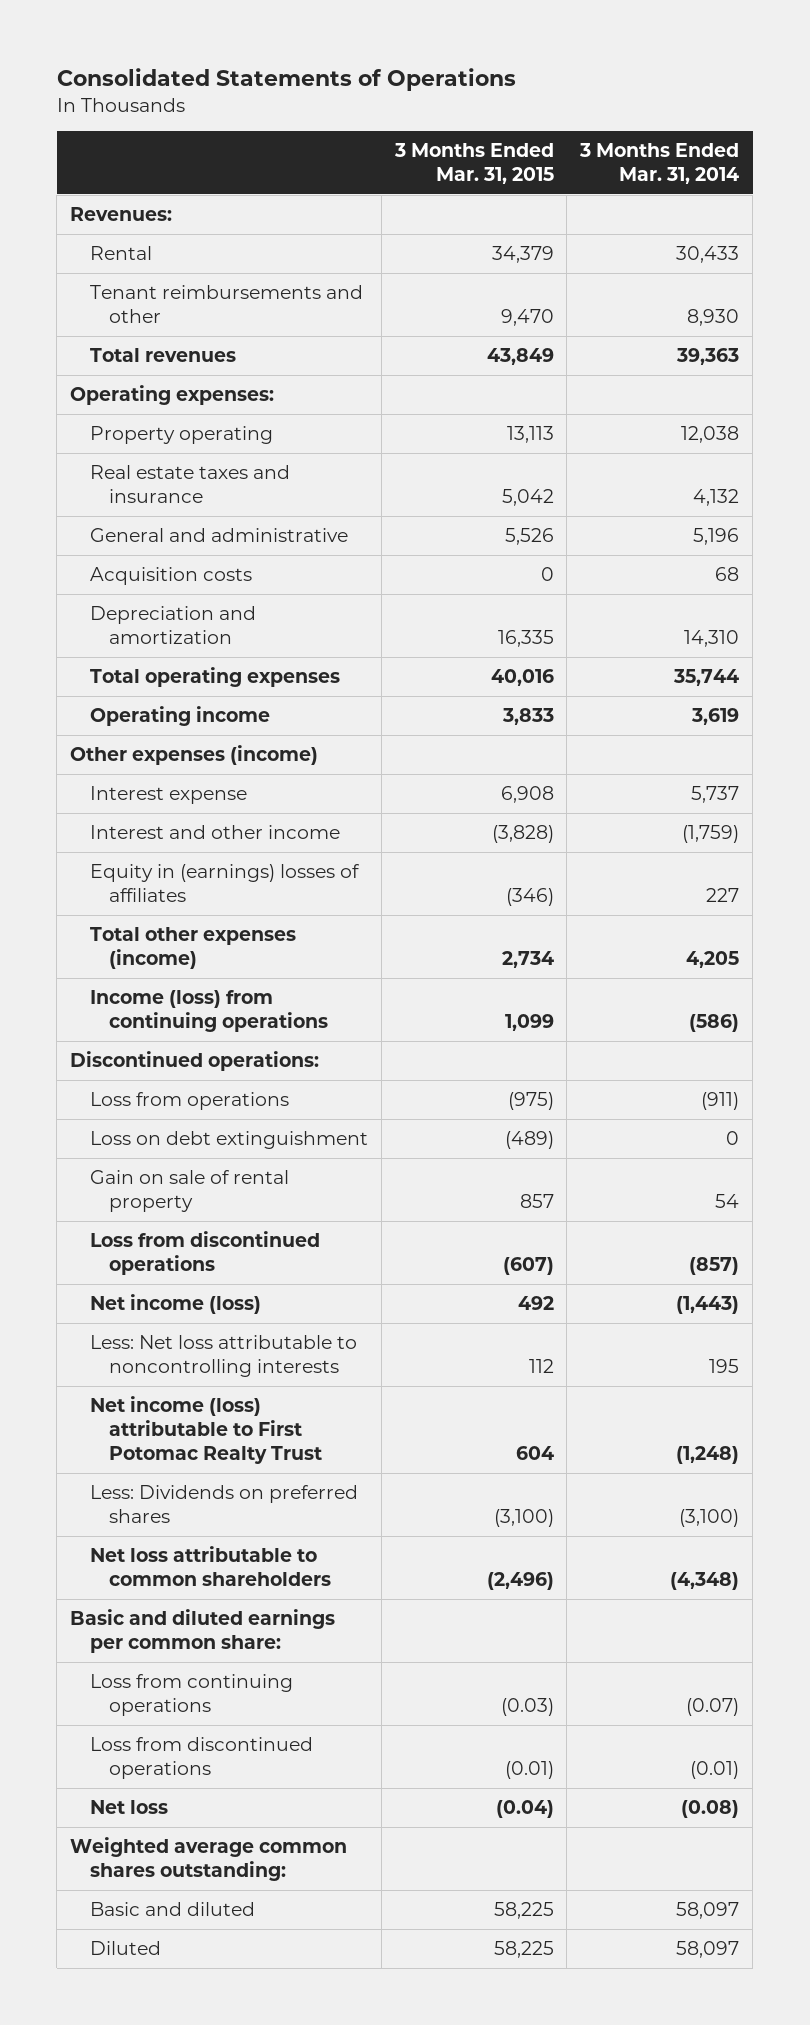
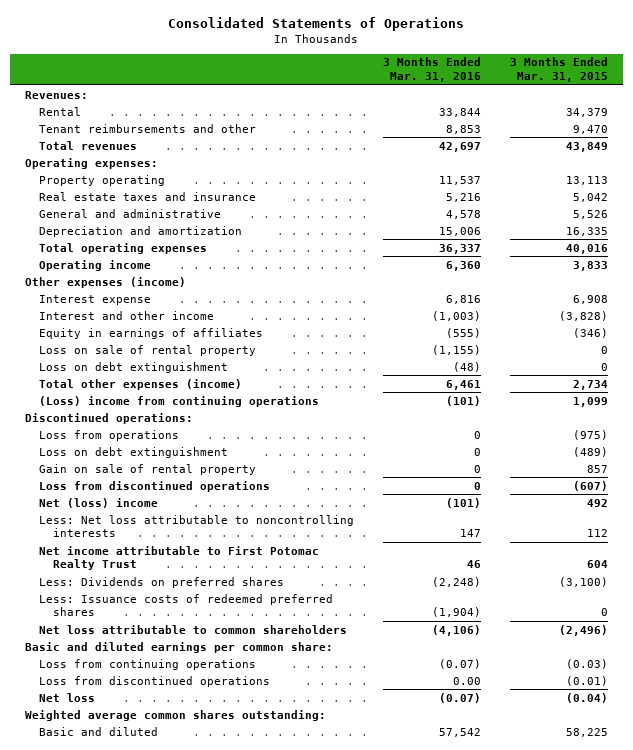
- | 3 Months Ended Mar. 31, 2015 | 3 Months Ended Mar. 31, 2014
+ | 3 Months Ended Mar. 31, 2016 | 3 Months Ended Mar. 31, 2015
- Acquisition costs | 0 | 68
- Equity in (earnings) losses of affiliates | (346) | 227
+ Equity in earnings of affiliates | (555) | (346)
+ Loss on sale of rental property | (1,155) | 0
+ Loss on debt extinguishment | (48) | 0
- Income (loss) from continuing operations | 1,099 | (586)
+ (Loss) income from continuing operations | (101) | 1,099
- Net income (loss) | 492 | (1,443)
+ Net (loss) income | (101) | 492
- Net income (loss) attributable to First Potomac Realty Trust | 604 | (1,248)
+ Net income attributable to First Potomac Realty Trust | 46 | 604
+ Less: Issuance costs of redeemed preferred shares | (1,904) | 0
- Diluted | 58,225 | 58,097

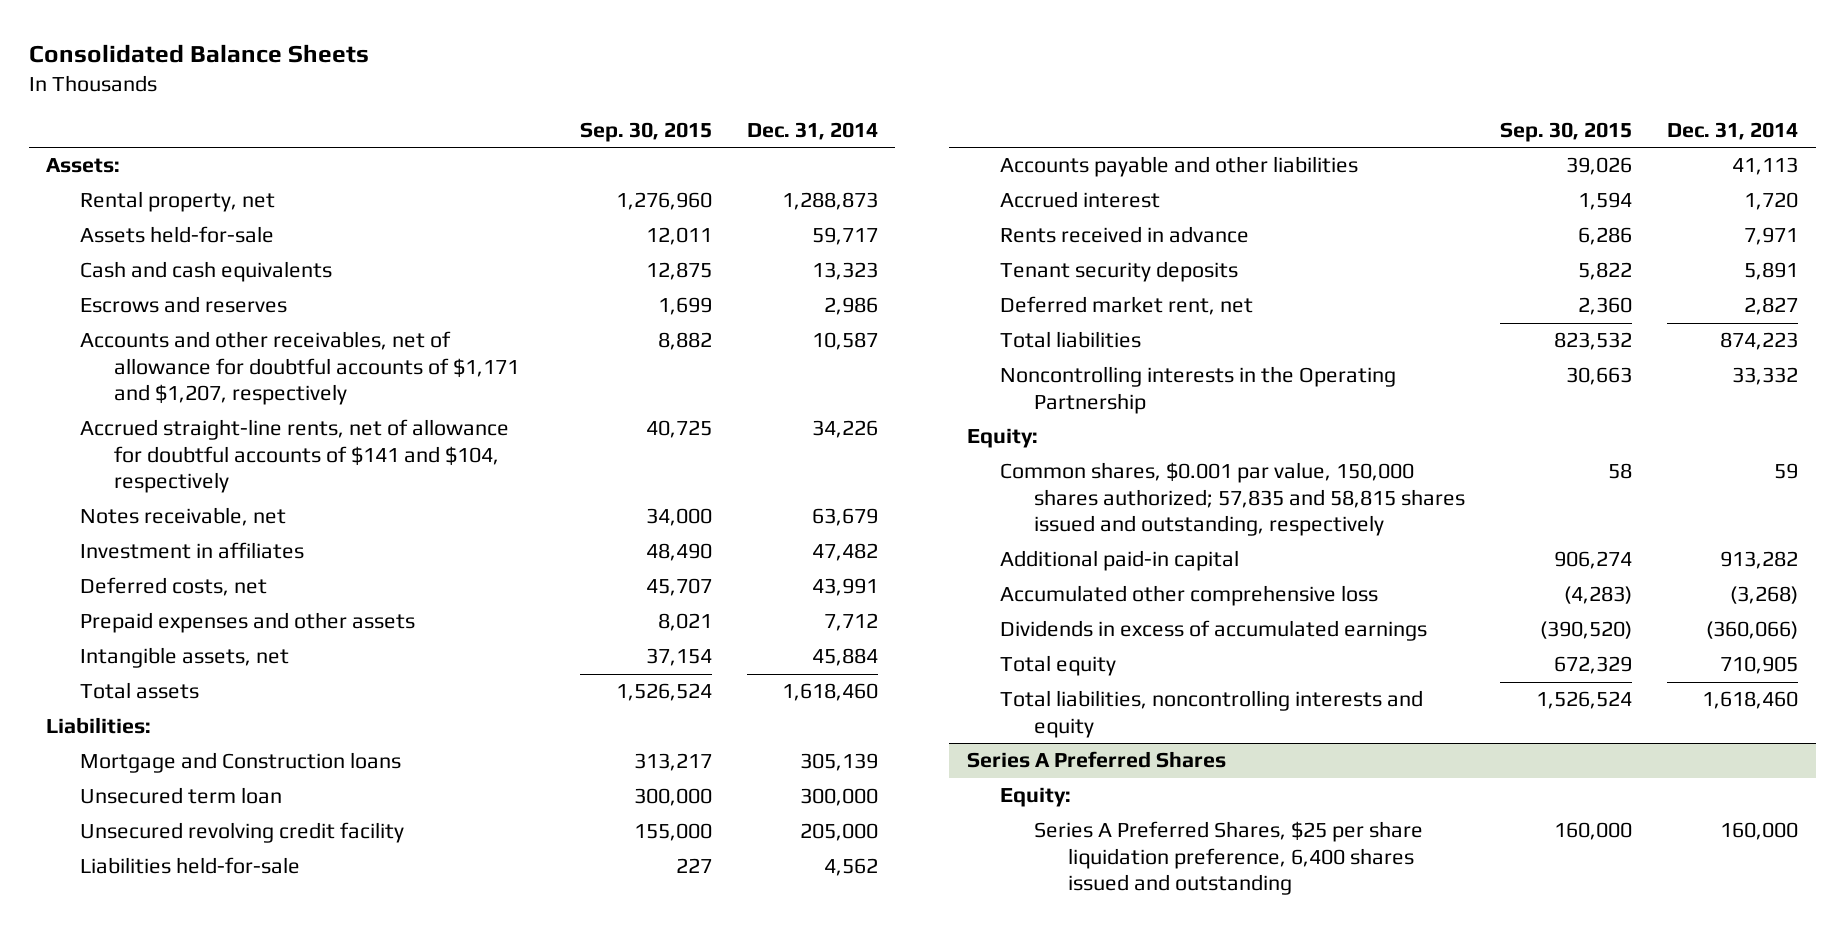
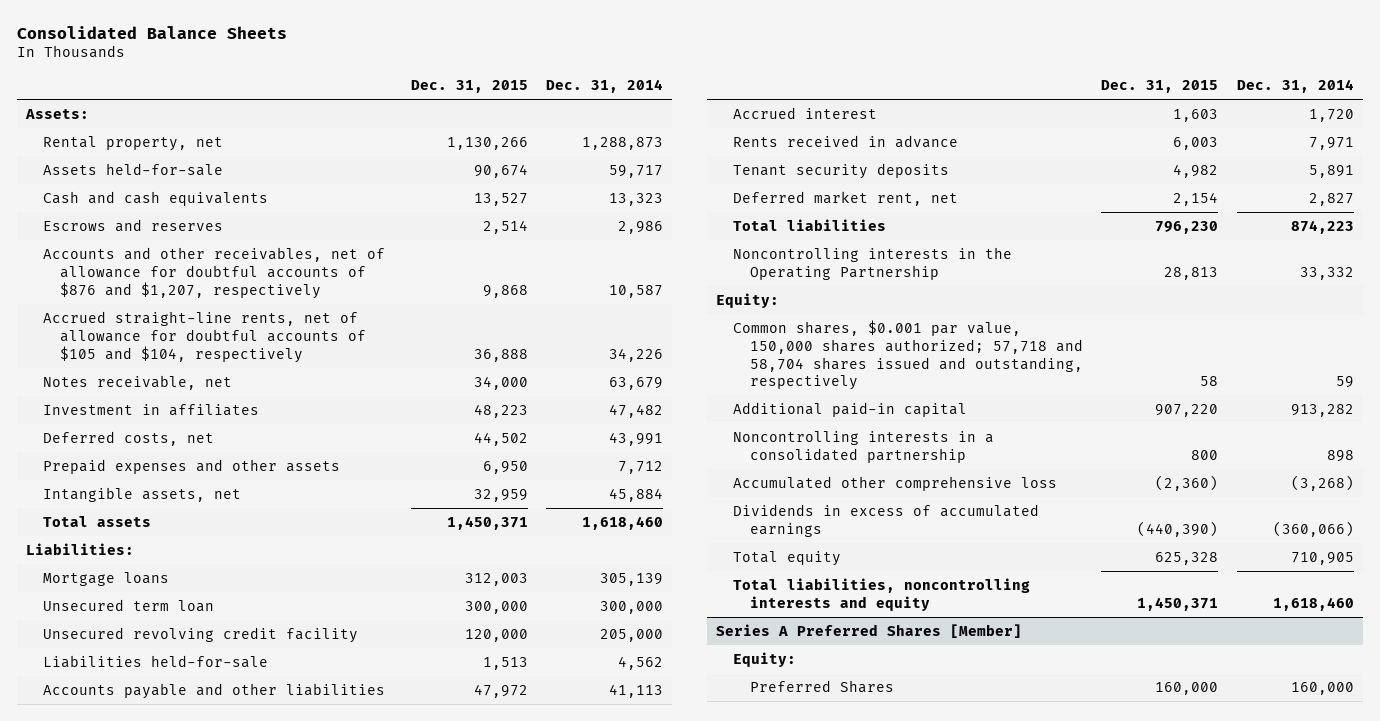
- | Sep. 30, 2015 | Dec. 31, 2014
+ | Dec. 31, 2015 | Dec. 31, 2014
- Accounts and other receivables, net of allowance for doubtful accounts of $1,171 and $1,207, respectively | 8,882 | 10,587
- Accrued straight-line rents, net of allowance for doubtful accounts of $141 and $104, respectively | 40,725 | 34,226
+ Accounts and other receivables, net of allowance for doubtful accounts of $876 and $1,207, respectively | 9,868 | 10,587
+ Accrued straight-line rents, net of allowance for doubtful accounts of $105 and $104, respectively | 36,888 | 34,226
- Mortgage and Construction loans | 313,217 | 305,139
+ Mortgage loans | 312,003 | 305,139
- Common shares, $0.001 par value, 150,000 shares authorized; 57,835 and 58,815 shares issued and outstanding, respectively | 58 | 59
+ Common shares, $0.001 par value, 150,000 shares authorized; 57,718 and 58,704 shares issued and outstanding, respectively | 58 | 59
+ Noncontrolling interests in a consolidated partnership | 800 | 898
- Series A Preferred Shares
+ Series A Preferred Shares [Member]
- Series A Preferred Shares, $25 per share liquidation preference, 6,400 shares issued and outstanding | 160,000 | 160,000
+ Preferred Shares | 160,000 | 160,000

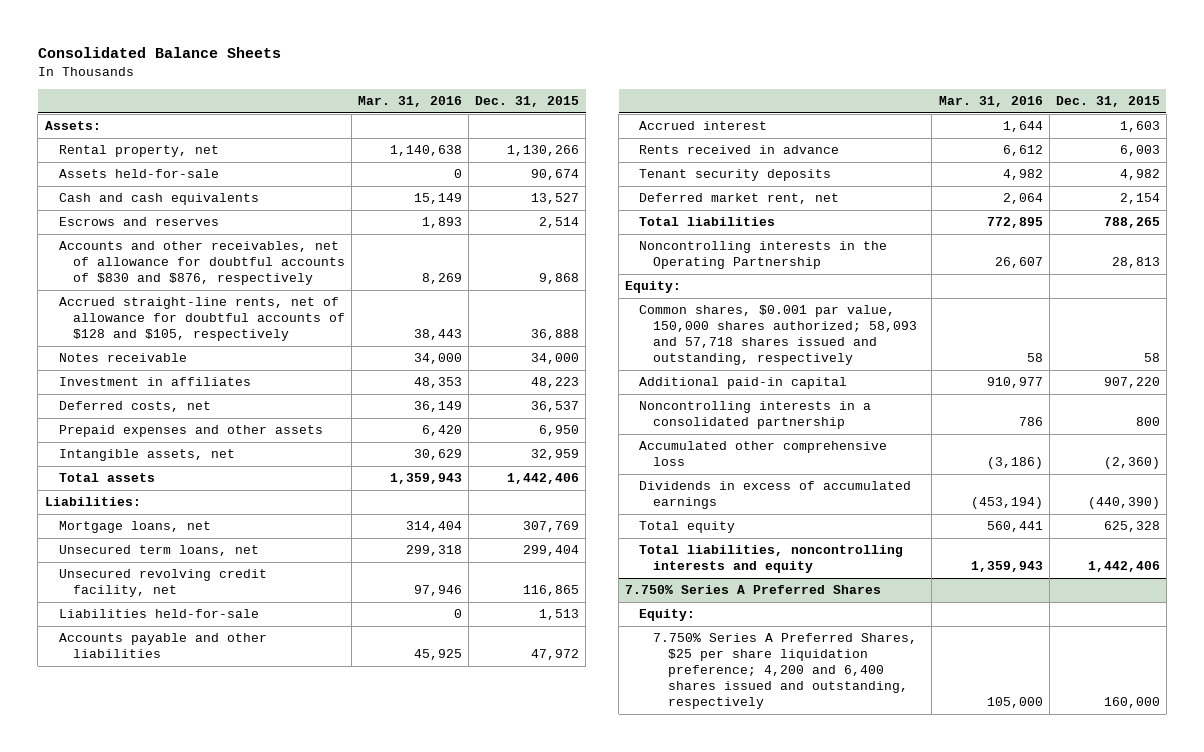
- | Dec. 31, 2015 | Dec. 31, 2014
+ | Mar. 31, 2016 | Dec. 31, 2015
- Accounts and other receivables, net of allowance for doubtful accounts of $876 and $1,207, respectively | 9,868 | 10,587
- Accrued straight-line rents, net of allowance for doubtful accounts of $105 and $104, respectively | 36,888 | 34,226
- Notes receivable, net | 34,000 | 63,679
+ Accounts and other receivables, net of allowance for doubtful accounts of $830 and $876, respectively | 8,269 | 9,868
+ Accrued straight-line rents, net of allowance for doubtful accounts of $128 and $105, respectively | 38,443 | 36,888
+ Notes receivable | 34,000 | 34,000
- Deferred costs, net | 44,502 | 43,991
+ Deferred costs, net | 36,149 | 36,537
- Total assets | 1,450,371 | 1,618,460
+ Total assets | 1,359,943 | 1,442,406
- Mortgage loans | 312,003 | 305,139
- Unsecured term loan | 300,000 | 300,000
- Unsecured revolving credit facility | 120,000 | 205,000
+ Mortgage loans, net | 314,404 | 307,769
+ Unsecured term loans, net | 299,318 | 299,404
+ Unsecured revolving credit facility, net | 97,946 | 116,865
- Total liabilities | 796,230 | 874,223
+ Total liabilities | 772,895 | 788,265
- Common shares, $0.001 par value, 150,000 shares authorized; 57,718 and 58,704 shares issued and outstanding, respectively | 58 | 59
+ Common shares, $0.001 par value, 150,000 shares authorized; 58,093 and 57,718 shares issued and outstanding, respectively | 58 | 58
- Total liabilities, noncontrolling interests and equity | 1,450,371 | 1,618,460
- Series A Preferred Shares [Member]
+ Total liabilities, noncontrolling interests and equity | 1,359,943 | 1,442,406
+ 7.750% Series A Preferred Shares
- Preferred Shares | 160,000 | 160,000
+ 7.750% Series A Preferred Shares, $25 per share liquidation preference; 4,200 and 6,400 shares issued and outstanding, respectively | 105,000 | 160,000

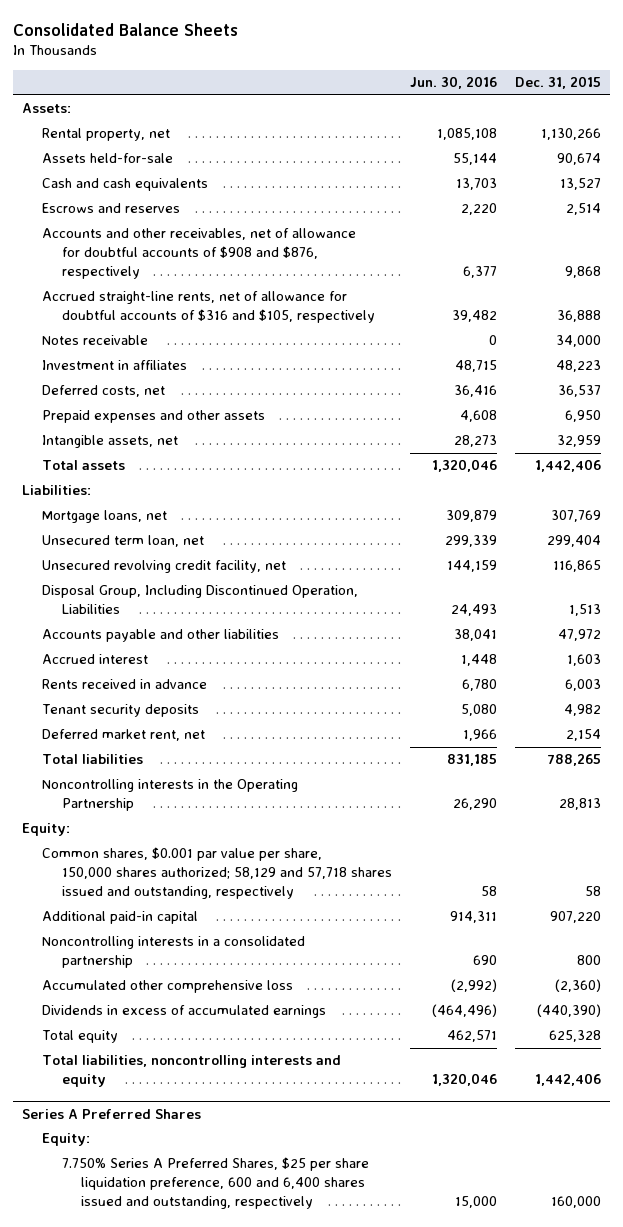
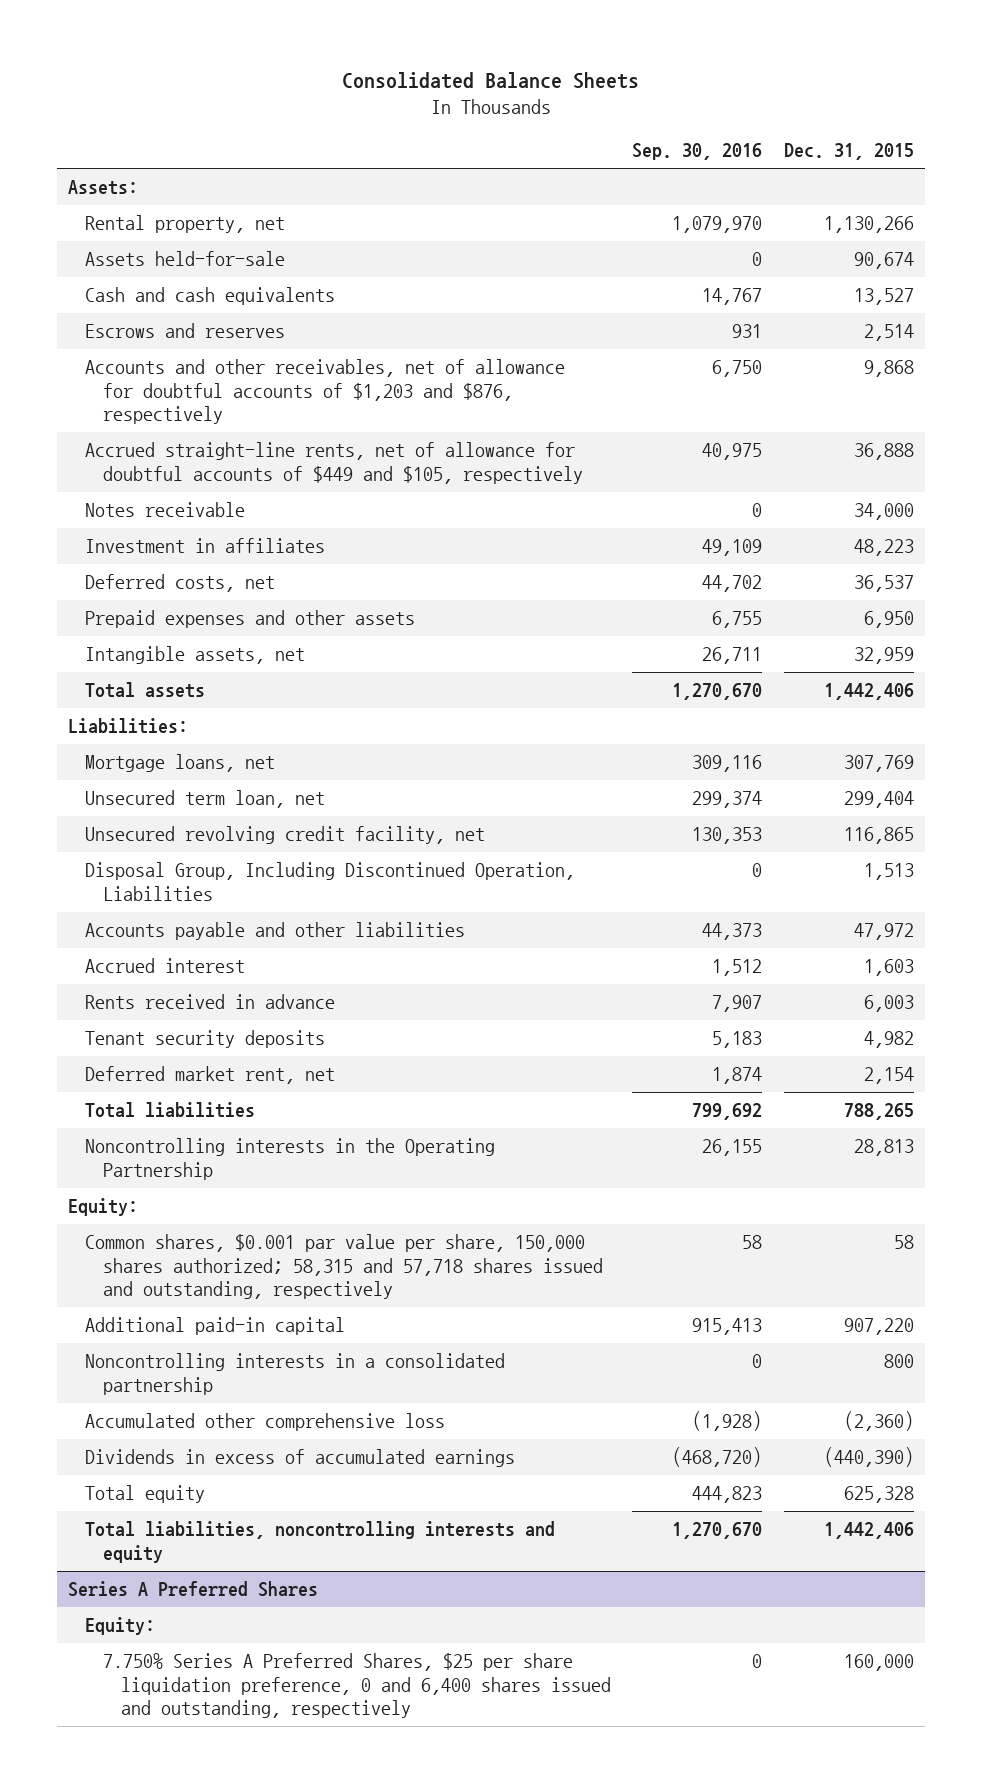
- | Jun. 30, 2016 | Dec. 31, 2015
+ | Sep. 30, 2016 | Dec. 31, 2015
- Accounts and other receivables, net of allowance for doubtful accounts of $908 and $876, respectively | 6,377 | 9,868
- Accrued straight-line rents, net of allowance for doubtful accounts of $316 and $105, respectively | 39,482 | 36,888
+ Accounts and other receivables, net of allowance for doubtful accounts of $1,203 and $876, respectively | 6,750 | 9,868
+ Accrued straight-line rents, net of allowance for doubtful accounts of $449 and $105, respectively | 40,975 | 36,888
- Common shares, $0.001 par value per share, 150,000 shares authorized; 58,129 and 57,718 shares issued and outstanding, respectively | 58 | 58
+ Common shares, $0.001 par value per share, 150,000 shares authorized; 58,315 and 57,718 shares issued and outstanding, respectively | 58 | 58
@ Series A Preferred Shares
- 7.750% Series A Preferred Shares, $25 per share liquidation preference, 600 and 6,400 shares issued and outstanding, respectively | 15,000 | 160,000
+ 7.750% Series A Preferred Shares, $25 per share liquidation preference, 0 and 6,400 shares issued and outstanding, respectively | 0 | 160,000

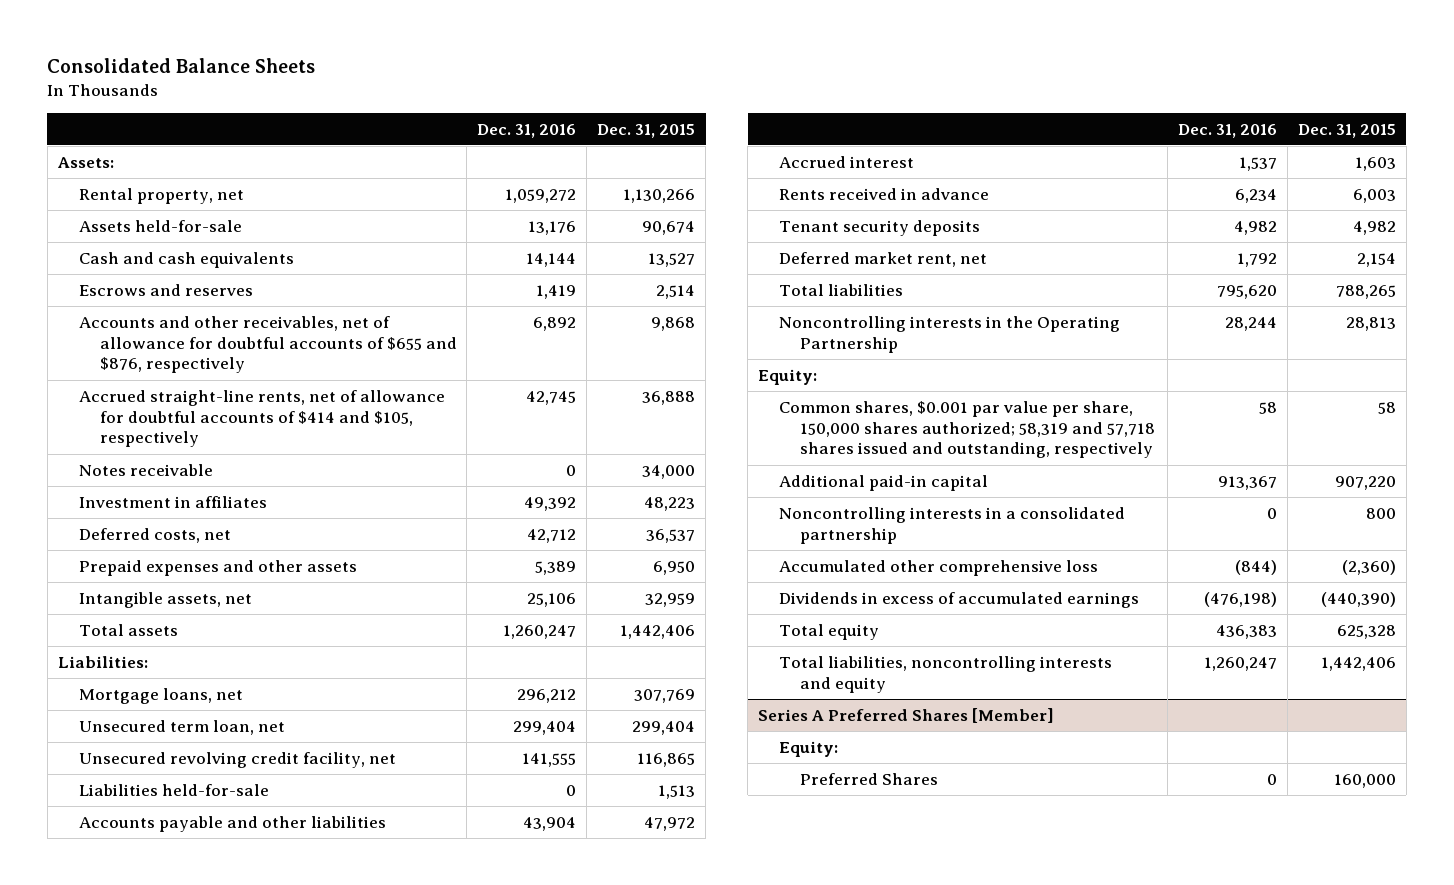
- | Sep. 30, 2016 | Dec. 31, 2015
+ | Dec. 31, 2016 | Dec. 31, 2015
- Accounts and other receivables, net of allowance for doubtful accounts of $1,203 and $876, respectively | 6,750 | 9,868
- Accrued straight-line rents, net of allowance for doubtful accounts of $449 and $105, respectively | 40,975 | 36,888
+ Accounts and other receivables, net of allowance for doubtful accounts of $655 and $876, respectively | 6,892 | 9,868
+ Accrued straight-line rents, net of allowance for doubtful accounts of $414 and $105, respectively | 42,745 | 36,888
- Disposal Group, Including Discontinued Operation, Liabilities | 0 | 1,513
+ Liabilities held-for-sale | 0 | 1,513
- Common shares, $0.001 par value per share, 150,000 shares authorized; 58,315 and 57,718 shares issued and outstanding, respectively | 58 | 58
+ Common shares, $0.001 par value per share, 150,000 shares authorized; 58,319 and 57,718 shares issued and outstanding, respectively | 58 | 58
- Series A Preferred Shares
+ Series A Preferred Shares [Member]
- 7.750% Series A Preferred Shares, $25 per share liquidation preference, 0 and 6,400 shares issued and outstanding, respectively | 0 | 160,000
+ Preferred Shares | 0 | 160,000

